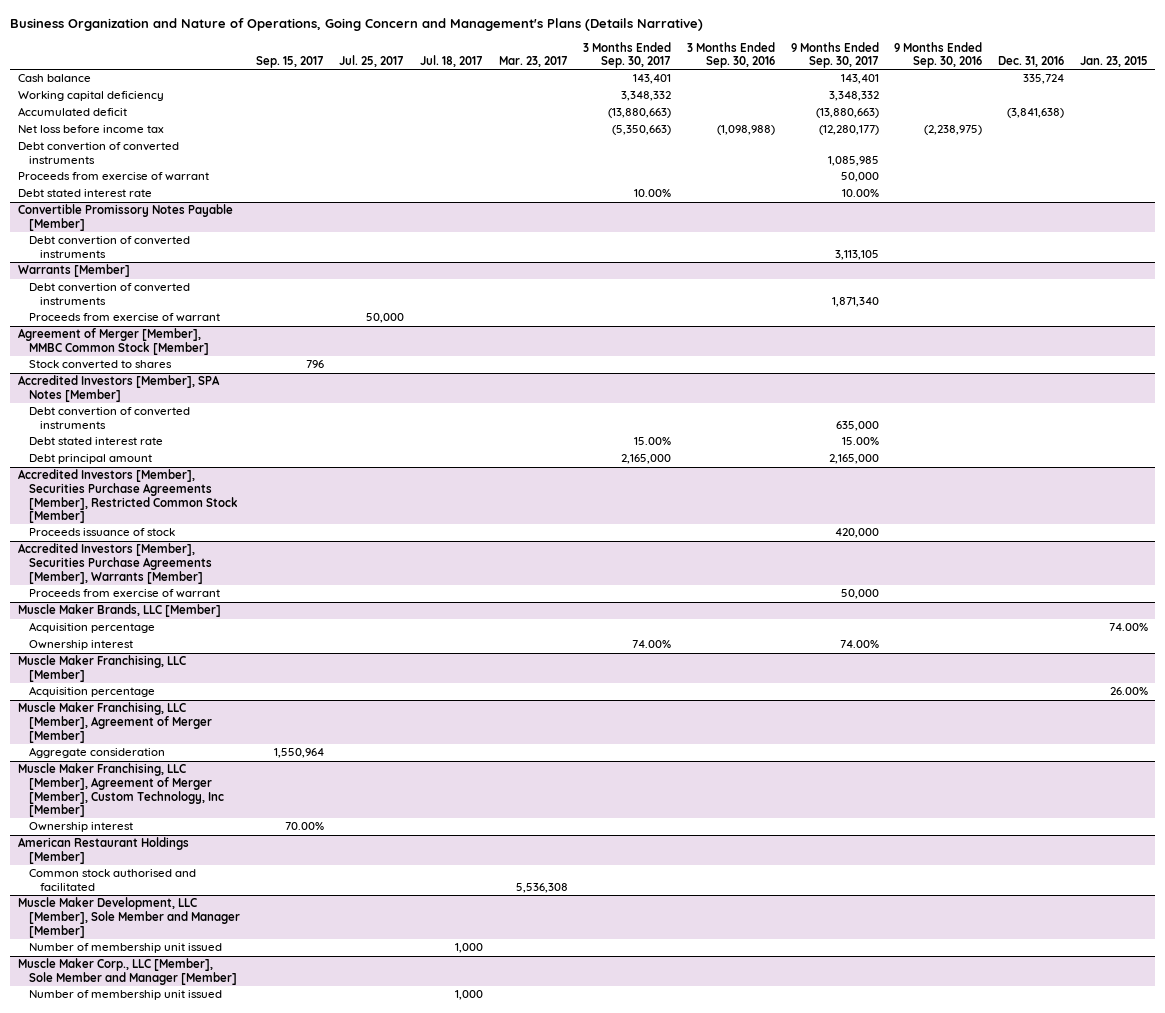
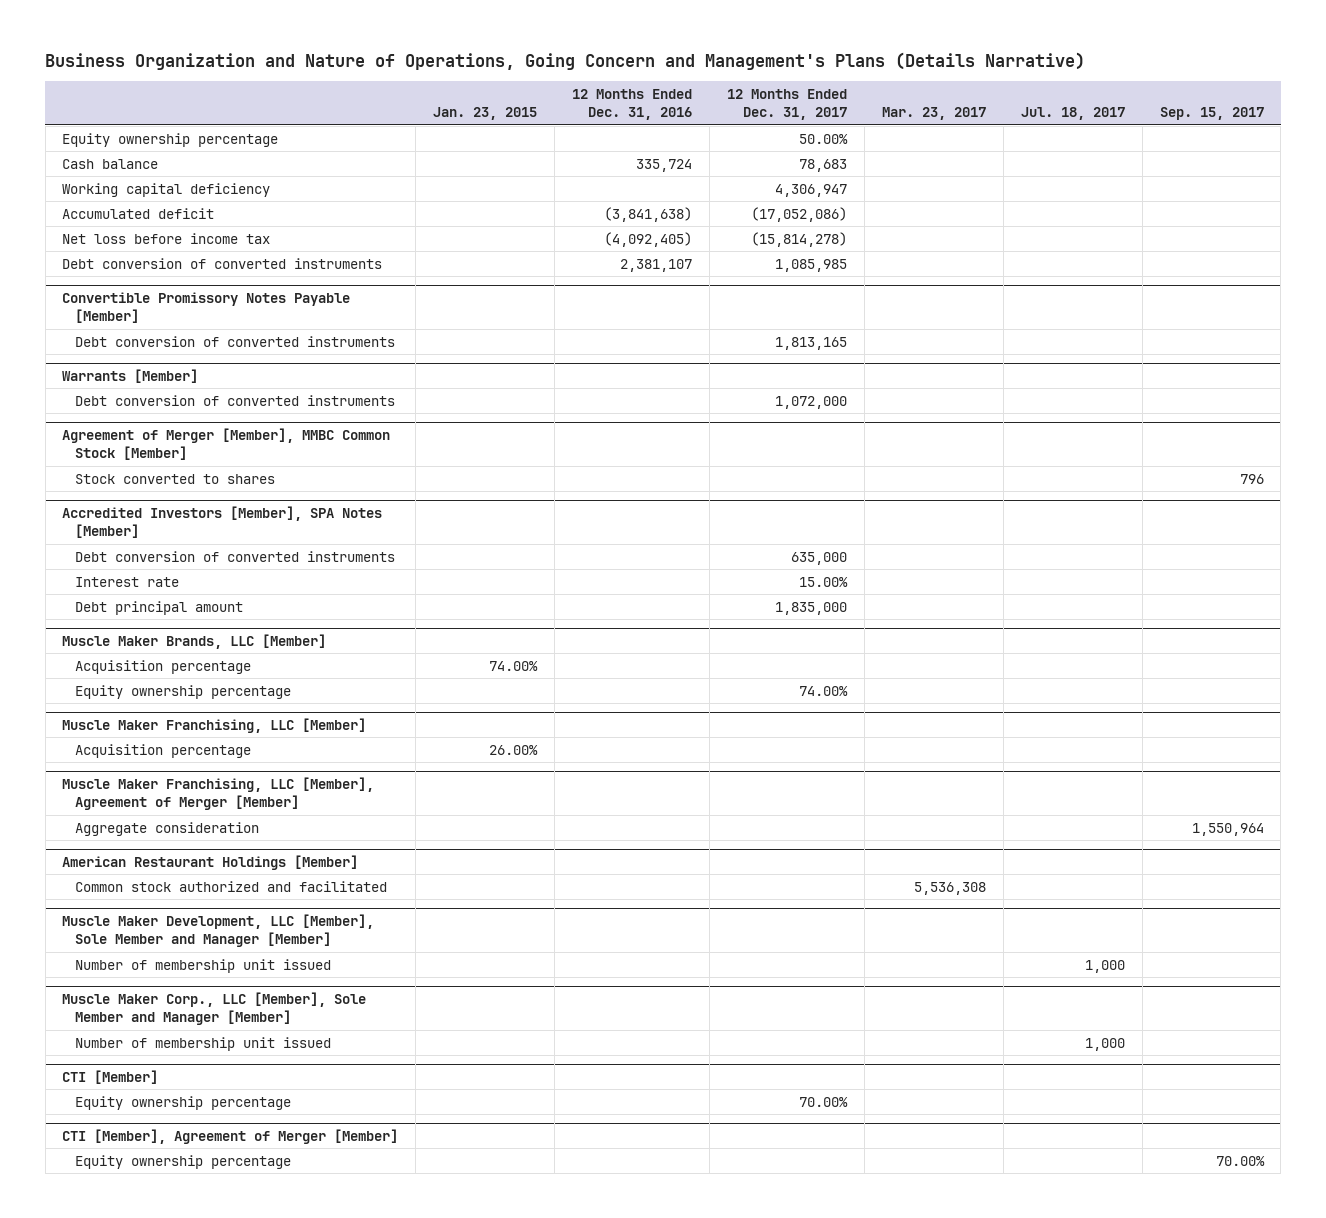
- | Sep. 15, 2017 | Jul. 25, 2017 | Jul. 18, 2017 | Mar. 23, 2017 | 3 Months Ended Sep. 30, 2017 | 3 Months Ended Sep. 30, 2016 | 9 Months Ended Sep. 30, 2017 | 9 Months Ended Sep. 30, 2016 | Dec. 31, 2016 | Jan. 23, 2015
+ | Jan. 23, 2015 | 12 Months Ended Dec. 31, 2016 | 12 Months Ended Dec. 31, 2017 | Mar. 23, 2017 | Jul. 18, 2017 | Sep. 15, 2017
+ Equity ownership percentage | | | 50.00% | | |
- Debt convertion of converted instruments | | | | | | | 1,085,985 | | |
- Proceeds from exercise of warrant | | | | | | | 50,000 | | |
- Debt stated interest rate | | | | | 10.00% | | 10.00% | | |
+ Debt conversion of converted instruments | | 2,381,107 | 1,085,985 | | |
@ Convertible Promissory Notes Payable [Member]
- Debt convertion of converted instruments | | | | | | | 3,113,105 | | |
+ Debt conversion of converted instruments | | | 1,813,165 | | |
@ Warrants [Member]
- Debt convertion of converted instruments | | | | | | | 1,871,340 | | |
- Proceeds from exercise of warrant | | 50,000 | | | | | | | |
+ Debt conversion of converted instruments | | | 1,072,000 | | |
@ Accredited Investors [Member], SPA Notes [Member]
- Debt convertion of converted instruments | | | | | | | 635,000 | | |
- Debt stated interest rate | | | | | 15.00% | | 15.00% | | |
+ Debt conversion of converted instruments | | | 635,000 | | |
+ Interest rate | | | 15.00% | | |
- Accredited Investors [Member], Securities Purchase Agreements [Member], Restricted Common Stock [Member]
- Proceeds issuance of stock | | | | | | | 420,000 | | |
- Accredited Investors [Member], Securities Purchase Agreements [Member], Warrants [Member]
- Proceeds from exercise of warrant | | | | | | | 50,000 | | |
@ Muscle Maker Brands, LLC [Member]
- Ownership interest | | | | | 74.00% | | 74.00% | | |
+ Equity ownership percentage | | | 74.00% | | |
- Muscle Maker Franchising, LLC [Member], Agreement of Merger [Member], Custom Technology, Inc [Member]
- Ownership interest | 70.00% | | | | | | | | |
@ American Restaurant Holdings [Member]
- Common stock authorised and facilitated | | | | 5,536,308 | | | | | |
+ Common stock authorized and facilitated | | | | 5,536,308 | |
+ CTI [Member]
+ Equity ownership percentage | | | 70.00% | | |
+ CTI [Member], Agreement of Merger [Member]
+ Equity ownership percentage | | | | | | 70.00%

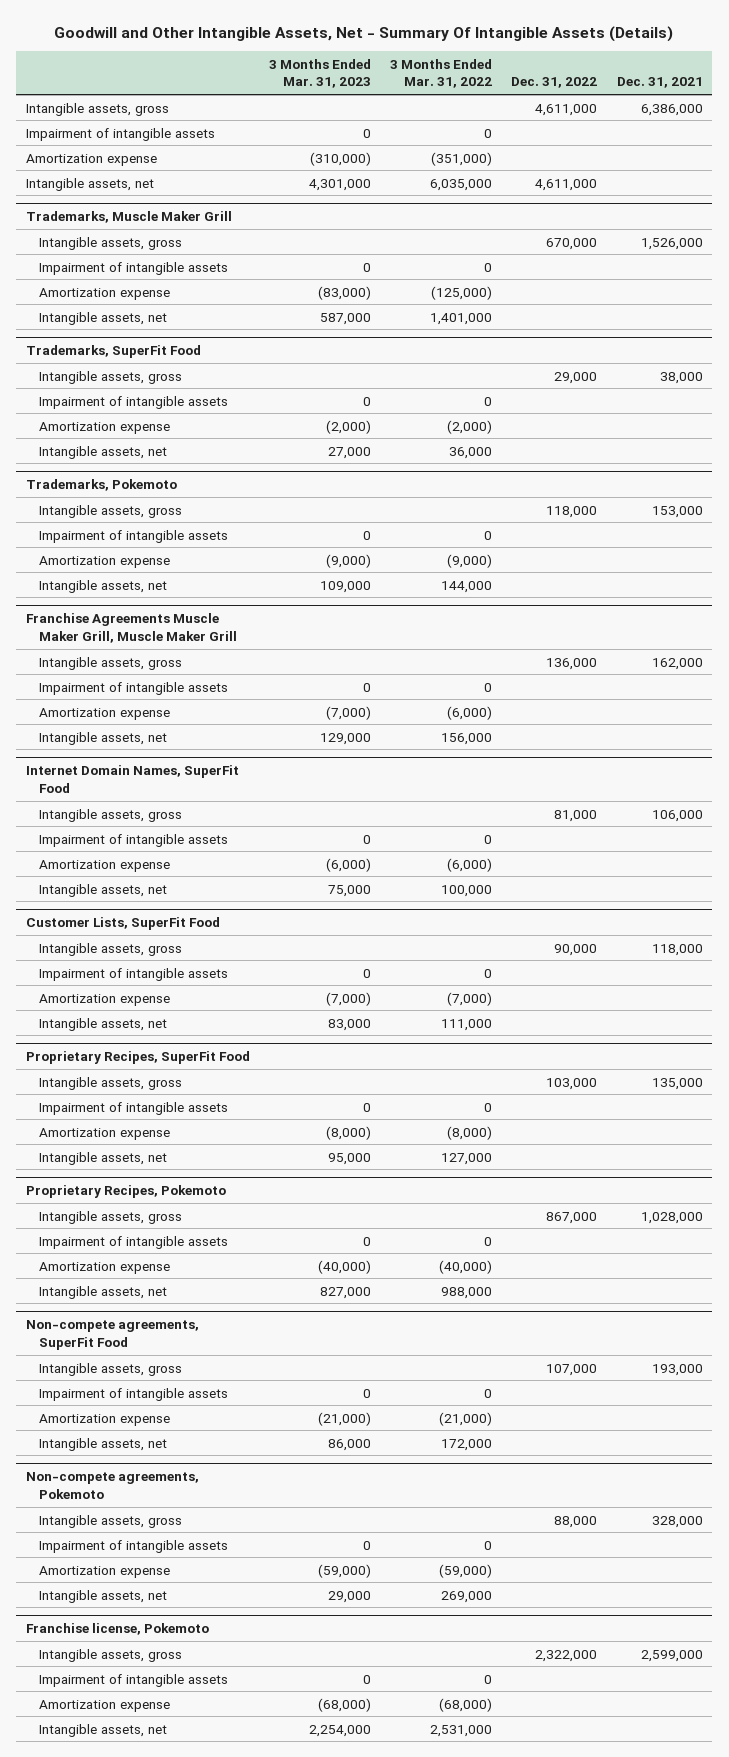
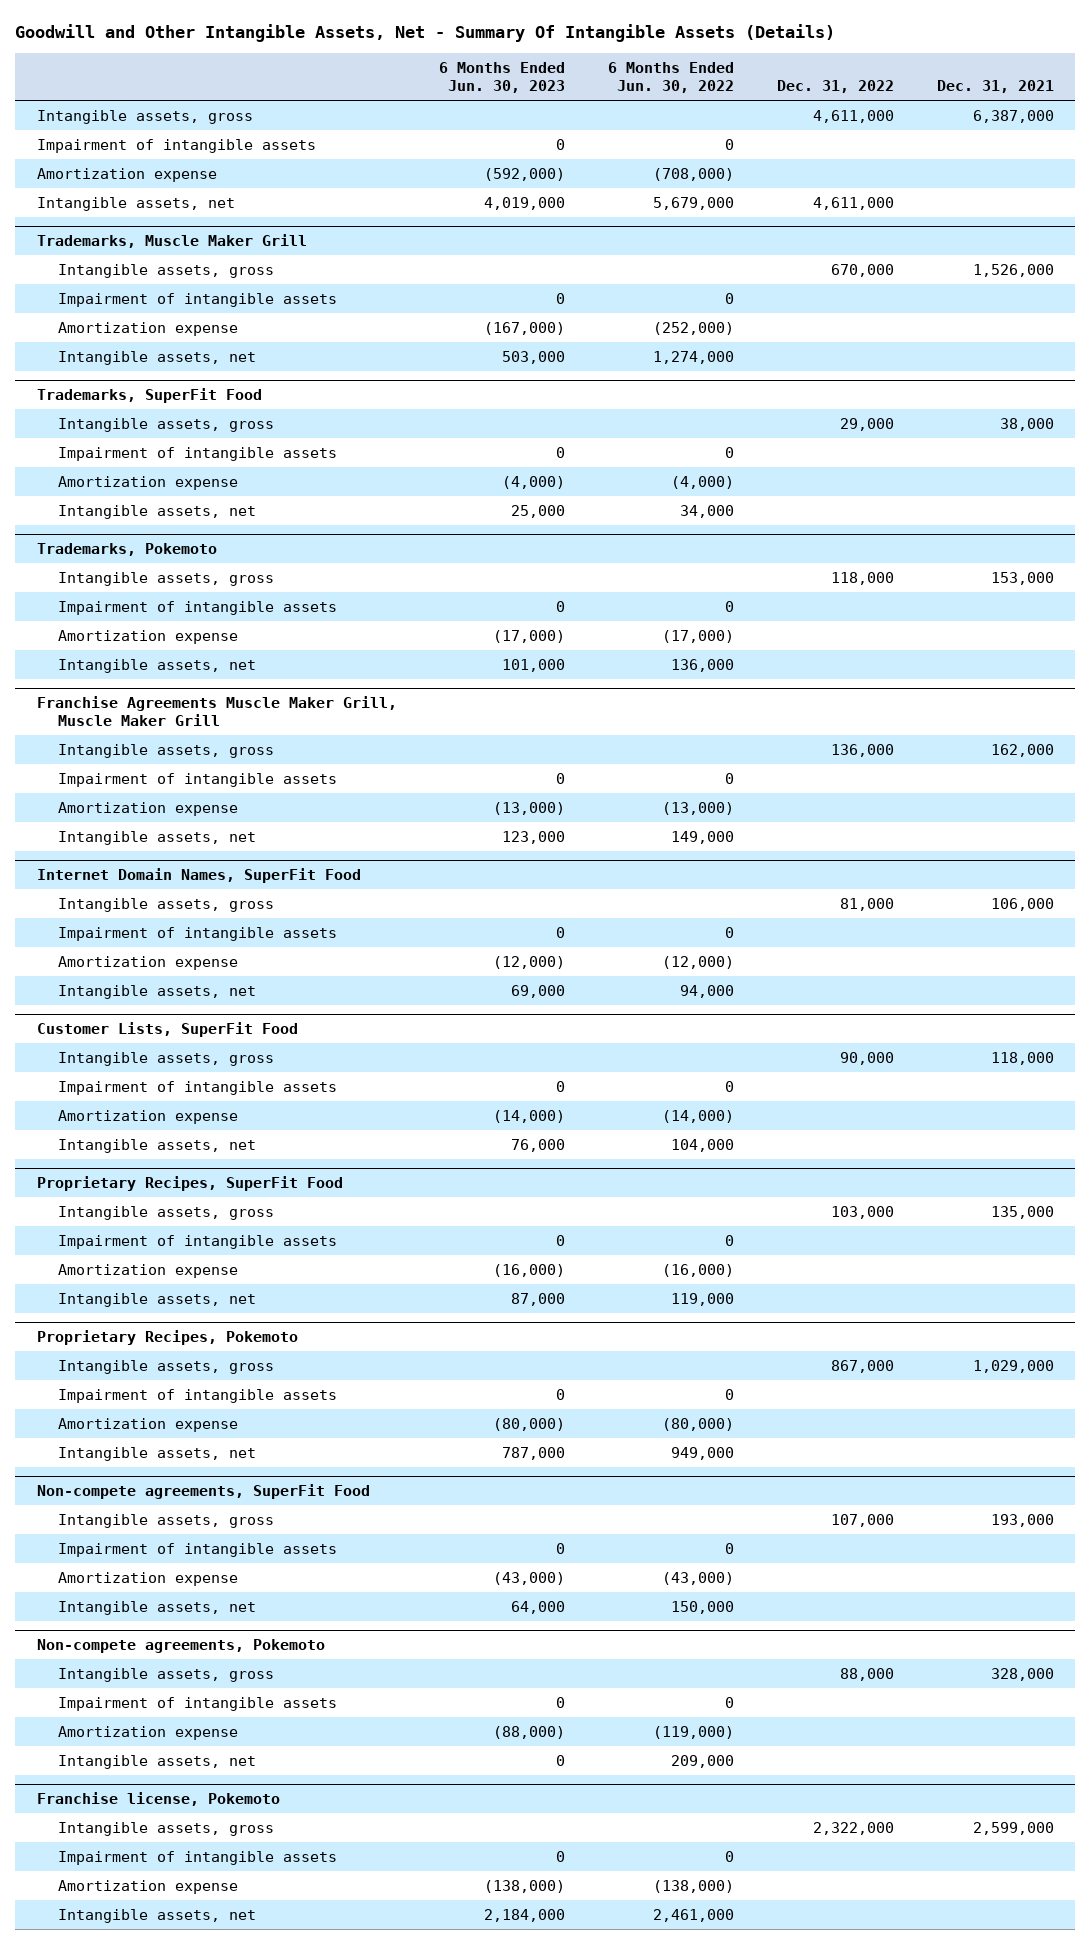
- | 3 Months Ended Mar. 31, 2023 | 3 Months Ended Mar. 31, 2022 | Dec. 31, 2022 | Dec. 31, 2021
+ | 6 Months Ended Jun. 30, 2023 | 6 Months Ended Jun. 30, 2022 | Dec. 31, 2022 | Dec. 31, 2021
- Intangible assets, gross | | | 4,611,000 | 6,386,000
+ Intangible assets, gross | | | 4,611,000 | 6,387,000
@ Proprietary Recipes, Pokemoto
- Intangible assets, gross | | | 867,000 | 1,028,000
+ Intangible assets, gross | | | 867,000 | 1,029,000

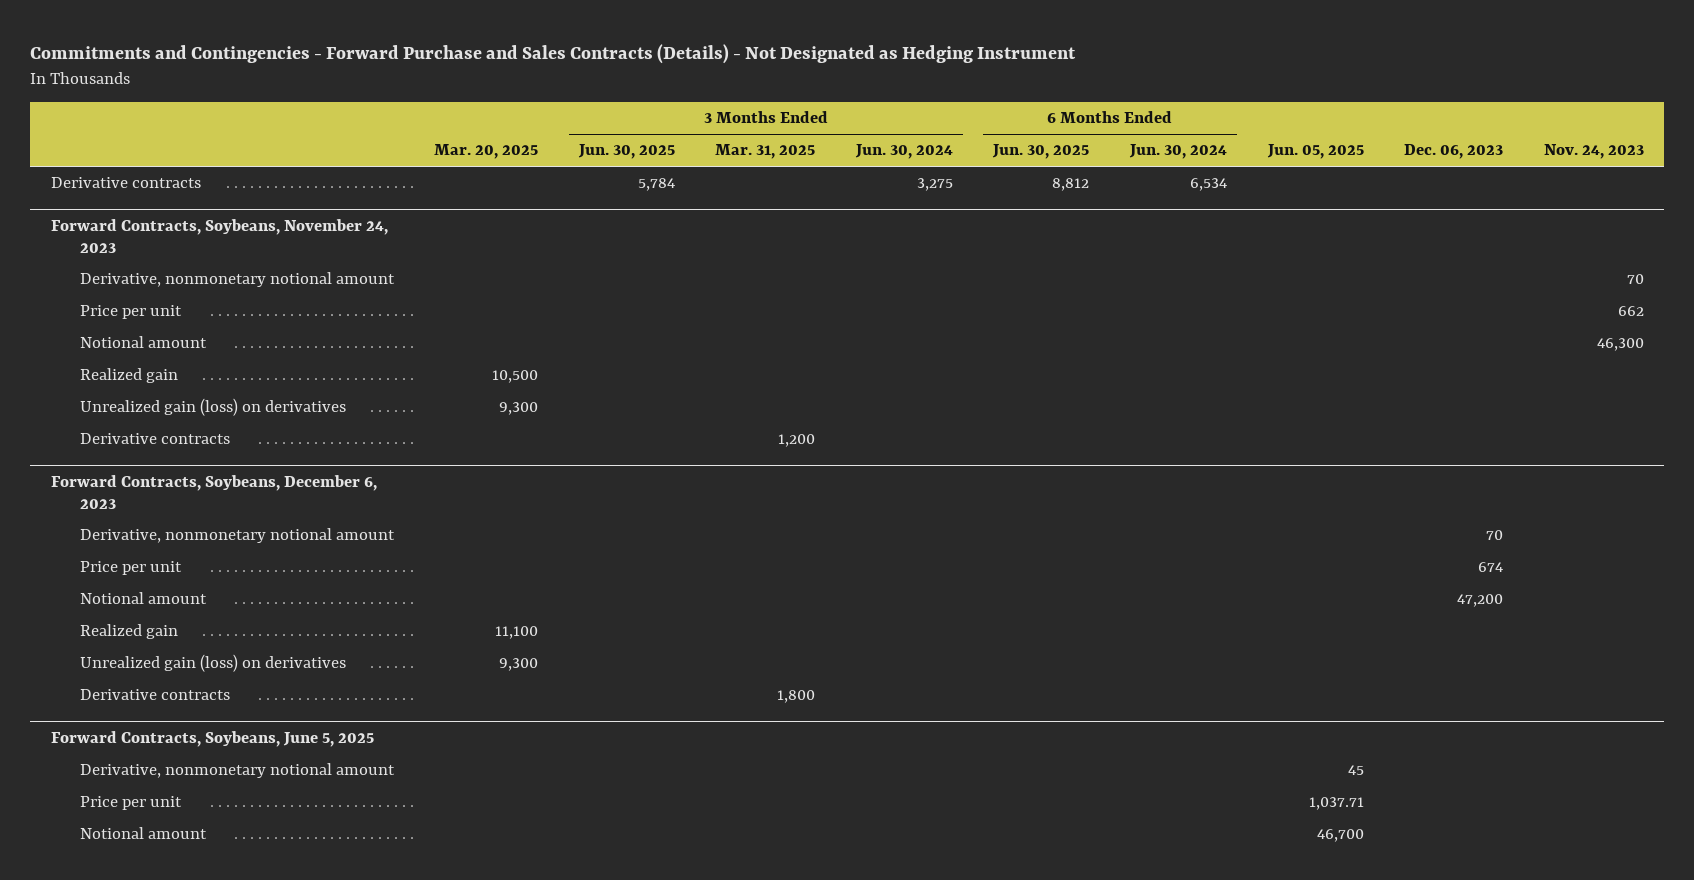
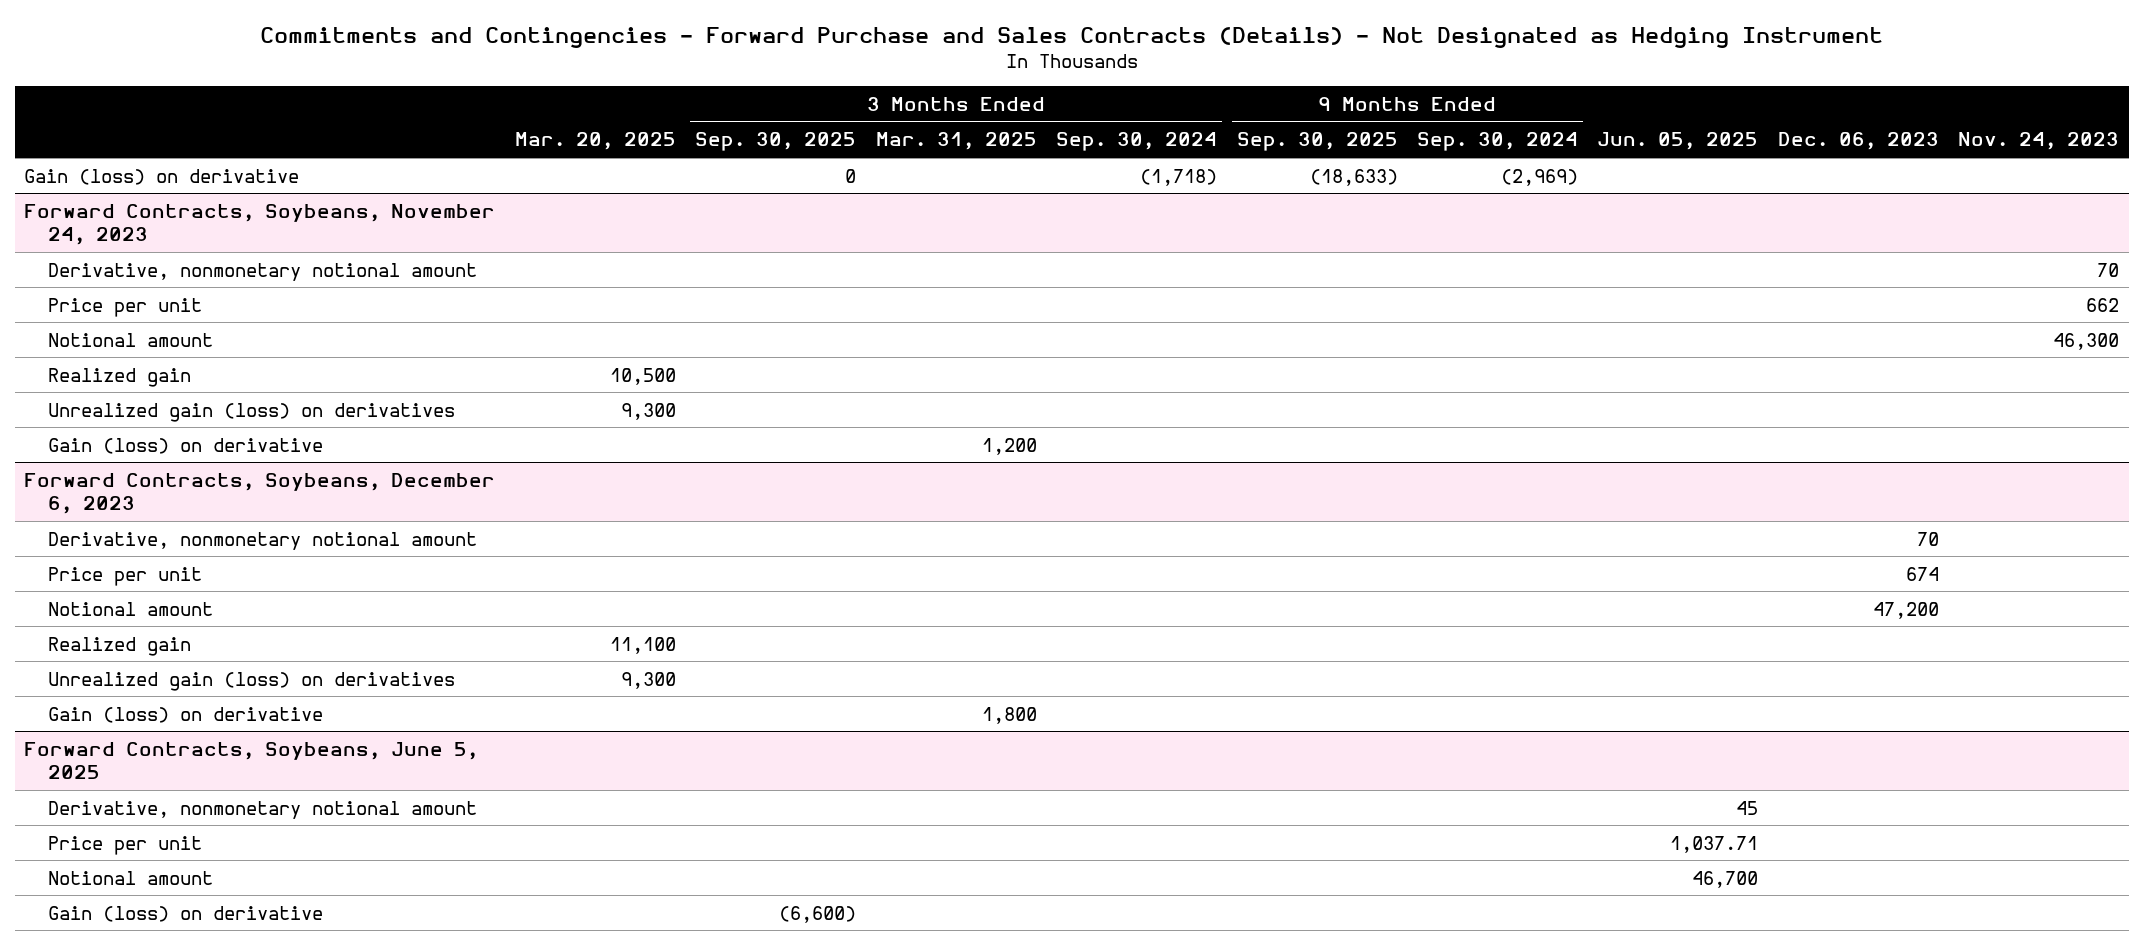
- | Mar. 20, 2025 | 3 Months Ended Jun. 30, 2025 | 3 Months Ended Mar. 31, 2025 | 3 Months Ended Jun. 30, 2024 | 6 Months Ended Jun. 30, 2025 | 6 Months Ended Jun. 30, 2024 | Jun. 05, 2025 | Dec. 06, 2023 | Nov. 24, 2023
+ | Mar. 20, 2025 | 3 Months Ended Sep. 30, 2025 | 3 Months Ended Mar. 31, 2025 | 3 Months Ended Sep. 30, 2024 | 9 Months Ended Sep. 30, 2025 | 9 Months Ended Sep. 30, 2024 | Jun. 05, 2025 | Dec. 06, 2023 | Nov. 24, 2023
- Derivative contracts | | 5,784 | | 3,275 | 8,812 | 6,534 | | |
+ Gain (loss) on derivative | | 0 | | (1,718) | (18,633) | (2,969) | | |
@ Forward Contracts, Soybeans, November 24, 2023
- Derivative contracts | | | 1,200 | | | | | |
+ Gain (loss) on derivative | | | 1,200 | | | | | |
@ Forward Contracts, Soybeans, December 6, 2023
- Derivative contracts | | | 1,800 | | | | | |
+ Gain (loss) on derivative | | | 1,800 | | | | | |
@ Forward Contracts, Soybeans, June 5, 2025
+ Gain (loss) on derivative | | (6,600) | | | | | | |

